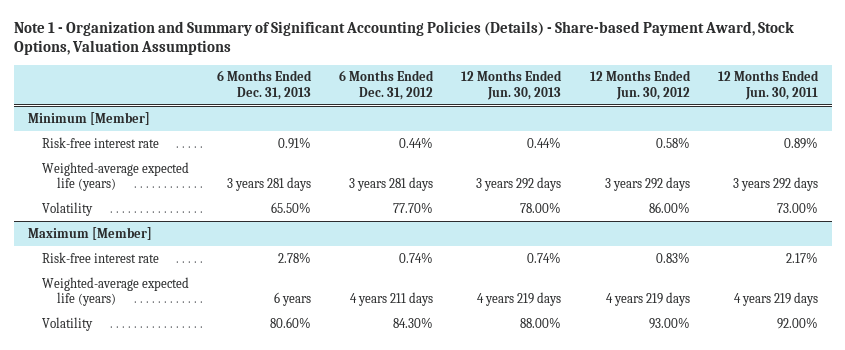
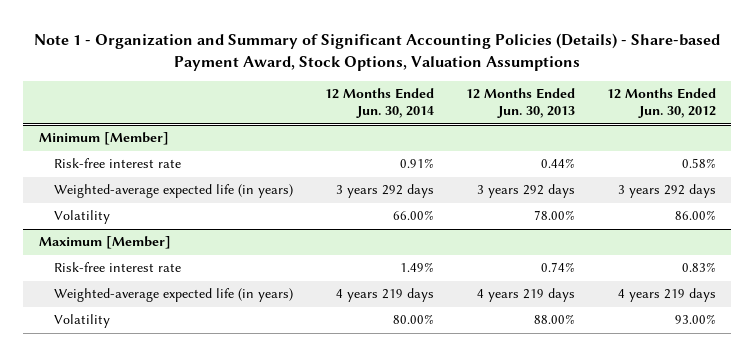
- | 6 Months Ended Dec. 31, 2013 | 6 Months Ended Dec. 31, 2012 | 12 Months Ended Jun. 30, 2013 | 12 Months Ended Jun. 30, 2012 | 12 Months Ended Jun. 30, 2011
+ | 12 Months Ended Jun. 30, 2014 | 12 Months Ended Jun. 30, 2013 | 12 Months Ended Jun. 30, 2012
@ Minimum [Member]
- Weighted-average expected life (years) | 3 years 281 days | 3 years 281 days | 3 years 292 days | 3 years 292 days | 3 years 292 days
+ Weighted-average expected life (in years) | 3 years 292 days | 3 years 292 days | 3 years 292 days
@ Maximum [Member]
- Weighted-average expected life (years) | 6 years | 4 years 211 days | 4 years 219 days | 4 years 219 days | 4 years 219 days
+ Weighted-average expected life (in years) | 4 years 219 days | 4 years 219 days | 4 years 219 days

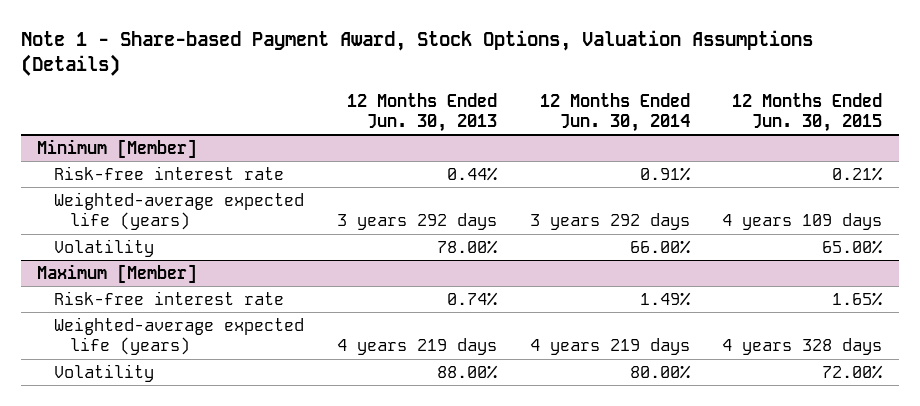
- Note 1 - Organization and Summary of Significant Accounting Policies (Details) - Share-based Payment Award, Stock Options, Valuation Assumptions
+ Note 1 - Share-based Payment Award, Stock Options, Valuation Assumptions (Details)
- | 12 Months Ended Jun. 30, 2014 | 12 Months Ended Jun. 30, 2013 | 12 Months Ended Jun. 30, 2012
+ | 12 Months Ended Jun. 30, 2013 | 12 Months Ended Jun. 30, 2014 | 12 Months Ended Jun. 30, 2015
@ Minimum [Member]
- Weighted-average expected life (in years) | 3 years 292 days | 3 years 292 days | 3 years 292 days
+ Weighted-average expected life (years) | 3 years 292 days | 3 years 292 days | 4 years 109 days
@ Maximum [Member]
- Weighted-average expected life (in years) | 4 years 219 days | 4 years 219 days | 4 years 219 days
+ Weighted-average expected life (years) | 4 years 219 days | 4 years 219 days | 4 years 328 days

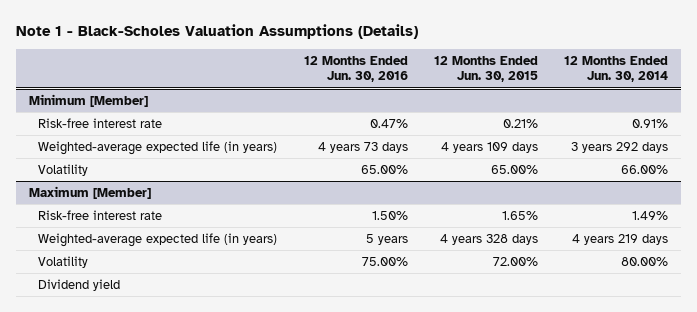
- Note 1 - Share-based Payment Award, Stock Options, Valuation Assumptions (Details)
+ Note 1 - Black-Scholes Valuation Assumptions (Details)
- | 12 Months Ended Jun. 30, 2013 | 12 Months Ended Jun. 30, 2014 | 12 Months Ended Jun. 30, 2015
+ | 12 Months Ended Jun. 30, 2016 | 12 Months Ended Jun. 30, 2015 | 12 Months Ended Jun. 30, 2014
@ Minimum [Member]
- Weighted-average expected life (years) | 3 years 292 days | 3 years 292 days | 4 years 109 days
+ Weighted-average expected life (in years) | 4 years 73 days | 4 years 109 days | 3 years 292 days
@ Maximum [Member]
- Weighted-average expected life (years) | 4 years 219 days | 4 years 219 days | 4 years 328 days
+ Weighted-average expected life (in years) | 5 years | 4 years 328 days | 4 years 219 days
+ Dividend yield

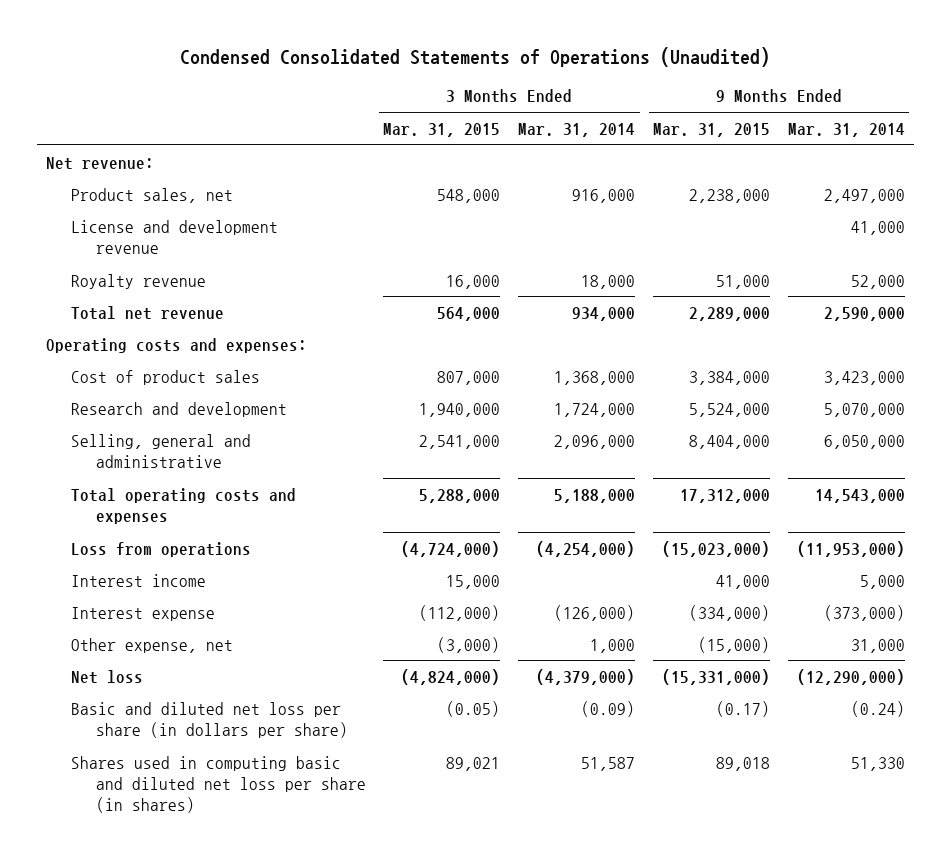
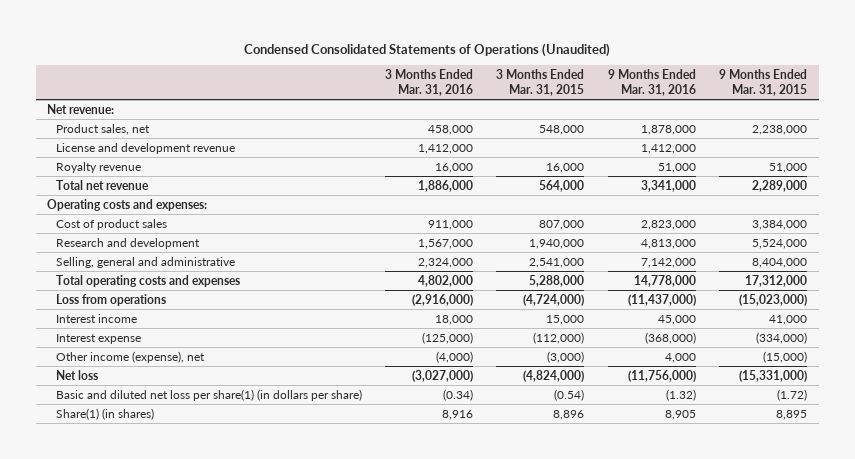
- | 3 Months Ended Mar. 31, 2015 | 3 Months Ended Mar. 31, 2014 | 9 Months Ended Mar. 31, 2015 | 9 Months Ended Mar. 31, 2014
+ | 3 Months Ended Mar. 31, 2016 | 3 Months Ended Mar. 31, 2015 | 9 Months Ended Mar. 31, 2016 | 9 Months Ended Mar. 31, 2015
- Other expense, net | (3,000) | 1,000 | (15,000) | 31,000
+ Other income (expense), net | (4,000) | (3,000) | 4,000 | (15,000)
- Basic and diluted net loss per share (in dollars per share) | (0.05) | (0.09) | (0.17) | (0.24)
- Shares used in computing basic and diluted net loss per share (in shares) | 89,021 | 51,587 | 89,018 | 51,330
+ Basic and diluted net loss per share(1) (in dollars per share) | (0.34) | (0.54) | (1.32) | (1.72)
+ Share(1) (in shares) | 8,916 | 8,896 | 8,905 | 8,895

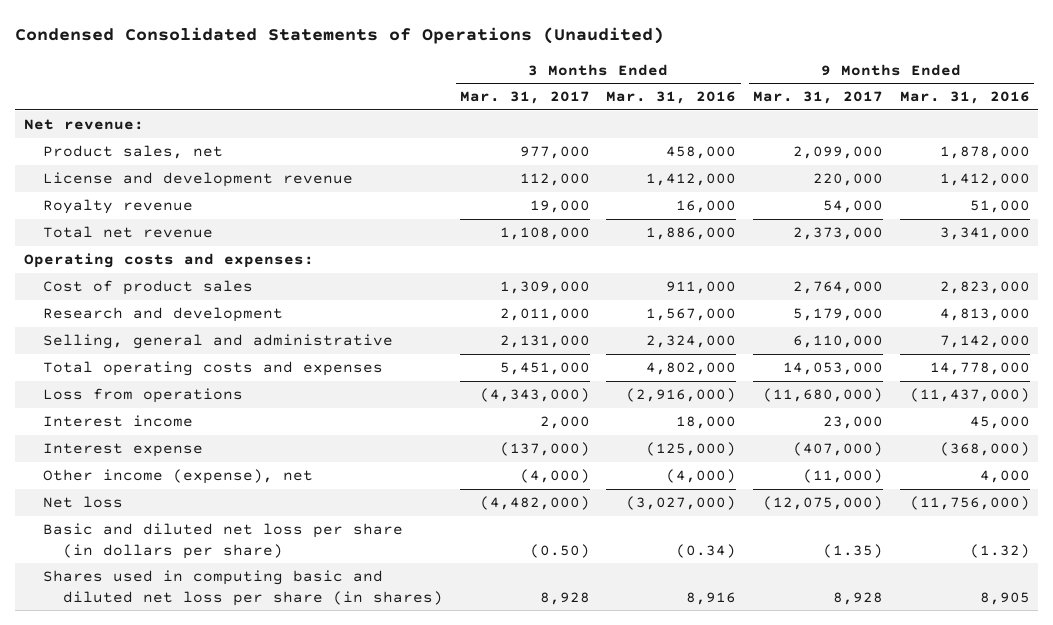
- | 3 Months Ended Mar. 31, 2016 | 3 Months Ended Mar. 31, 2015 | 9 Months Ended Mar. 31, 2016 | 9 Months Ended Mar. 31, 2015
+ | 3 Months Ended Mar. 31, 2017 | 3 Months Ended Mar. 31, 2016 | 9 Months Ended Mar. 31, 2017 | 9 Months Ended Mar. 31, 2016
- Basic and diluted net loss per share(1) (in dollars per share) | (0.34) | (0.54) | (1.32) | (1.72)
- Share(1) (in shares) | 8,916 | 8,896 | 8,905 | 8,895
+ Basic and diluted net loss per share (in dollars per share) | (0.50) | (0.34) | (1.35) | (1.32)
+ Shares used in computing basic and diluted net loss per share (in shares) | 8,928 | 8,916 | 8,928 | 8,905

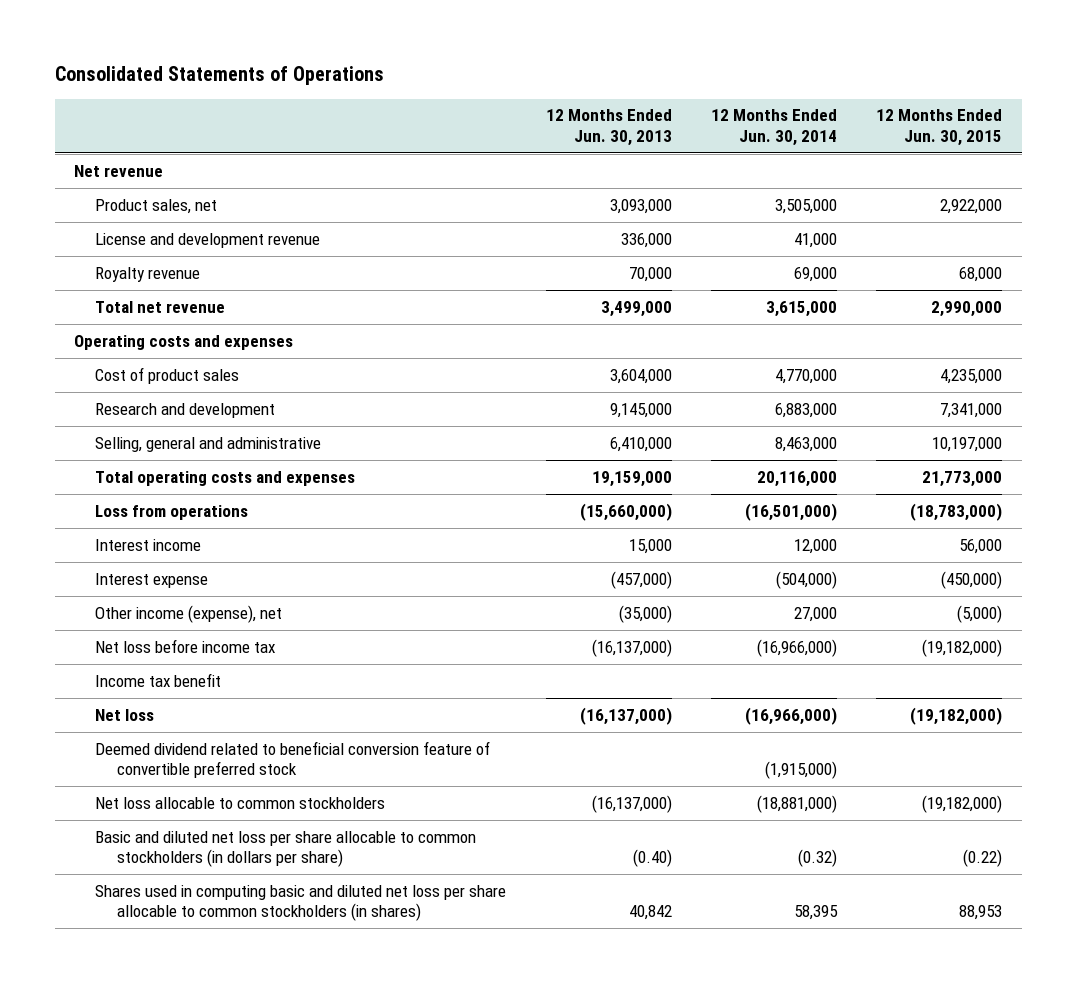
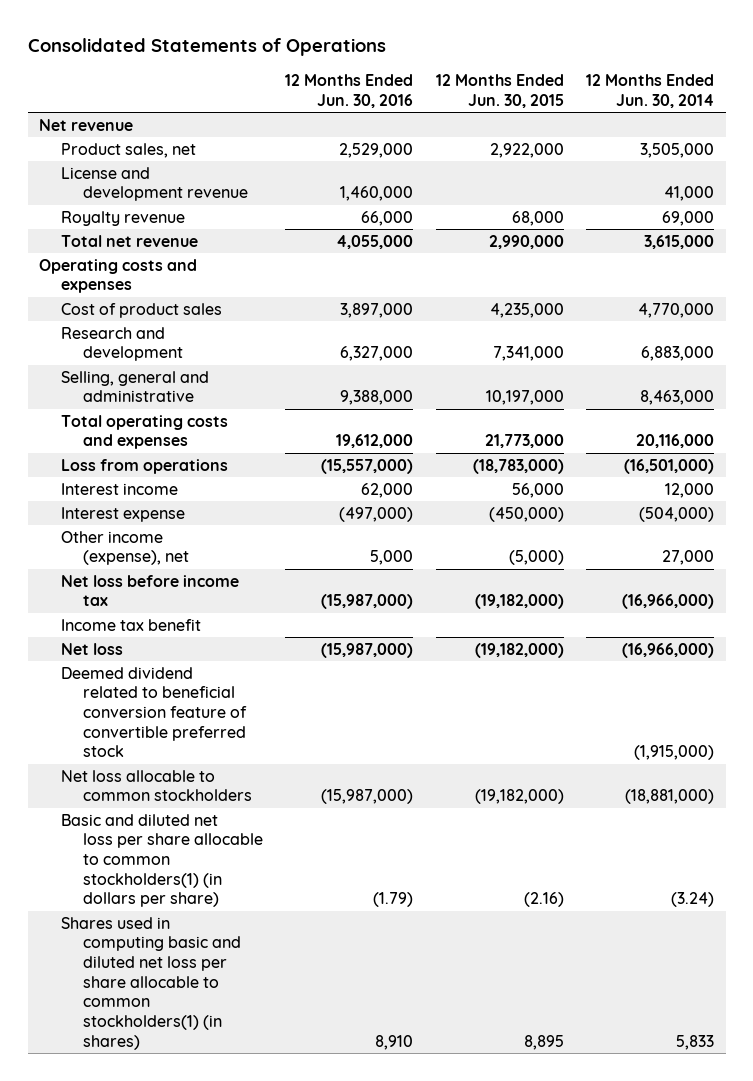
- | 12 Months Ended Jun. 30, 2013 | 12 Months Ended Jun. 30, 2014 | 12 Months Ended Jun. 30, 2015
+ | 12 Months Ended Jun. 30, 2016 | 12 Months Ended Jun. 30, 2015 | 12 Months Ended Jun. 30, 2014
- Basic and diluted net loss per share allocable to common stockholders (in dollars per share) | (0.40) | (0.32) | (0.22)
- Shares used in computing basic and diluted net loss per share allocable to common stockholders (in shares) | 40,842 | 58,395 | 88,953
+ Basic and diluted net loss per share allocable to common stockholders(1) (in dollars per share) | (1.79) | (2.16) | (3.24)
+ Shares used in computing basic and diluted net loss per share allocable to common stockholders(1) (in shares) | 8,910 | 8,895 | 5,833

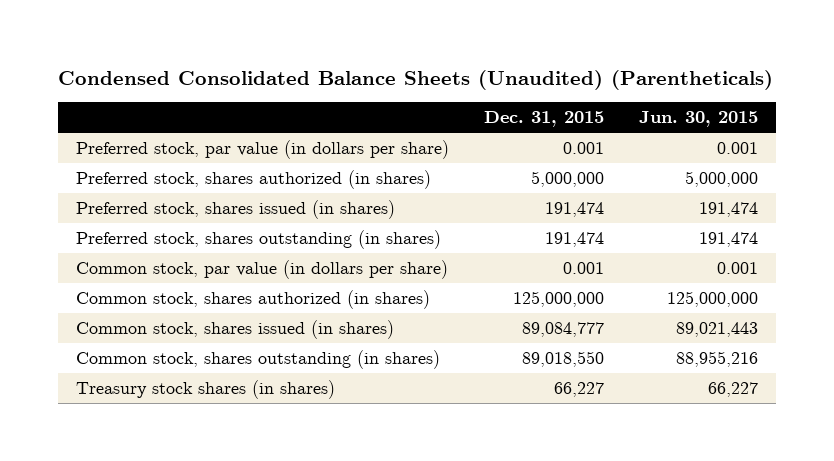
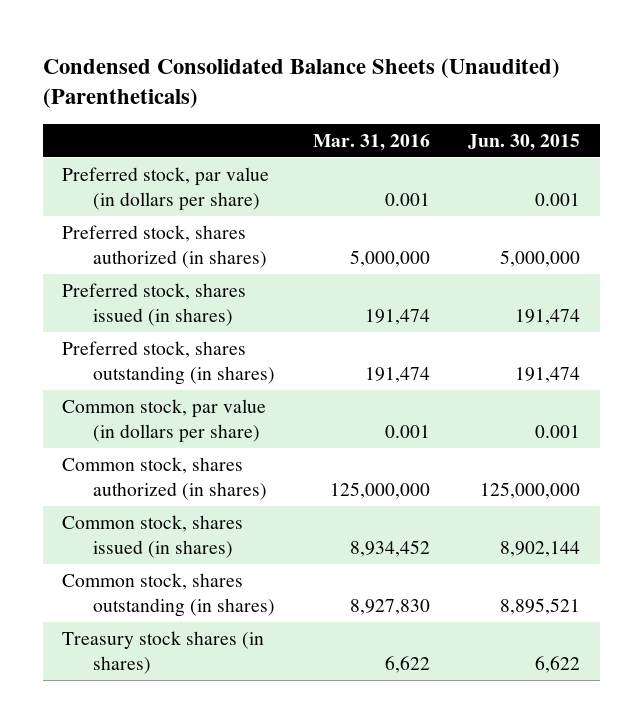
- | Dec. 31, 2015 | Jun. 30, 2015
+ | Mar. 31, 2016 | Jun. 30, 2015
- Common stock, shares issued (in shares) | 89,084,777 | 89,021,443
- Common stock, shares outstanding (in shares) | 89,018,550 | 88,955,216
- Treasury stock shares (in shares) | 66,227 | 66,227
+ Common stock, shares issued (in shares) | 8,934,452 | 8,902,144
+ Common stock, shares outstanding (in shares) | 8,927,830 | 8,895,521
+ Treasury stock shares (in shares) | 6,622 | 6,622

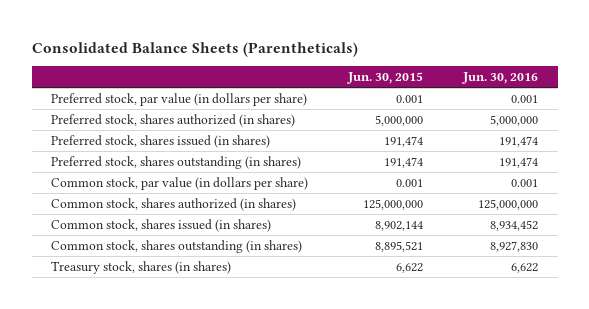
- Condensed Consolidated Balance Sheets (Unaudited) (Parentheticals)
+ Consolidated Balance Sheets (Parentheticals)
- | Mar. 31, 2016 | Jun. 30, 2015
+ | Jun. 30, 2015 | Jun. 30, 2016
- Treasury stock shares (in shares) | 6,622 | 6,622
+ Treasury stock, shares (in shares) | 6,622 | 6,622

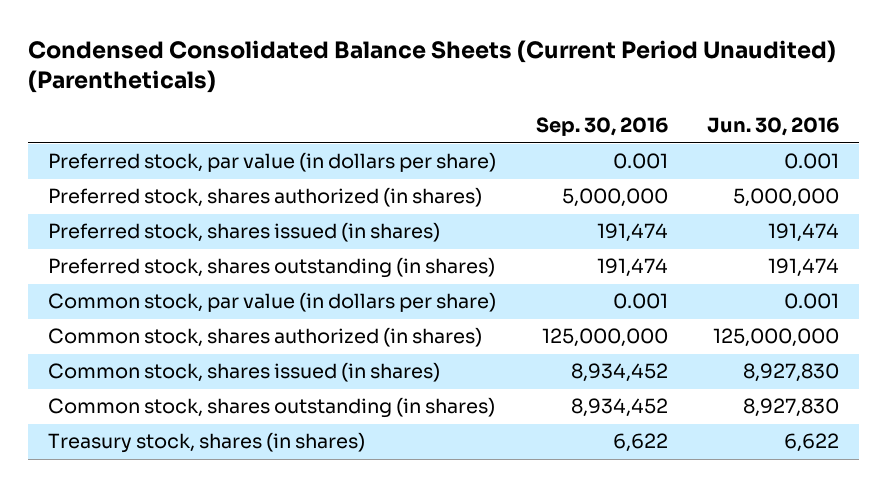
- Consolidated Balance Sheets (Parentheticals)
+ Condensed Consolidated Balance Sheets (Current Period Unaudited) (Parentheticals)
- | Jun. 30, 2015 | Jun. 30, 2016
+ | Sep. 30, 2016 | Jun. 30, 2016
- Common stock, shares issued (in shares) | 8,902,144 | 8,934,452
+ Common stock, shares issued (in shares) | 8,934,452 | 8,927,830

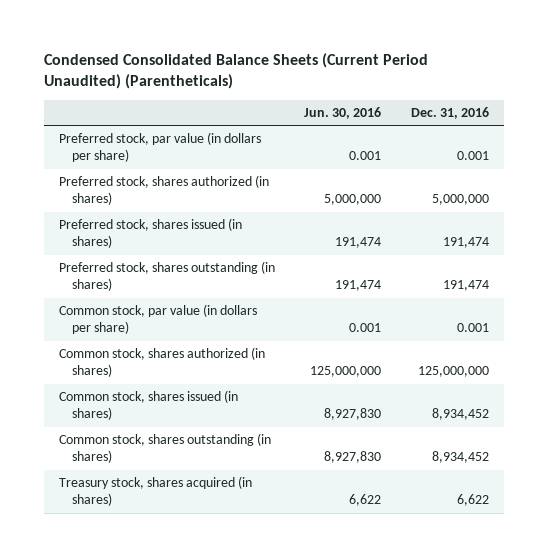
- | Sep. 30, 2016 | Jun. 30, 2016
+ | Jun. 30, 2016 | Dec. 31, 2016
- Treasury stock, shares (in shares) | 6,622 | 6,622
+ Treasury stock, shares acquired (in shares) | 6,622 | 6,622

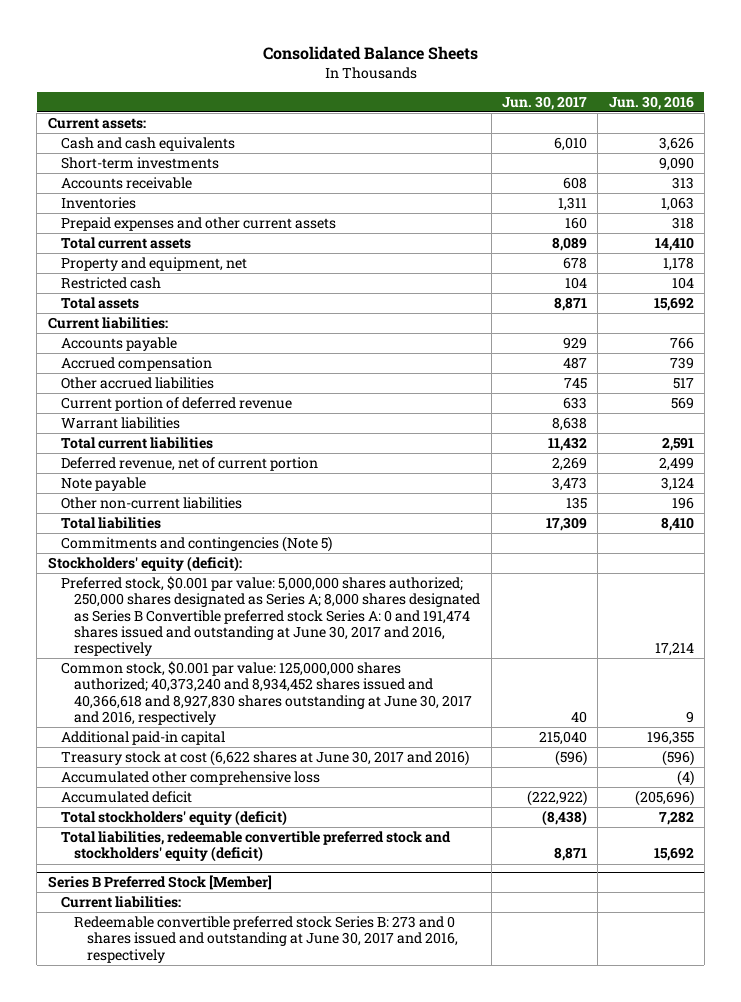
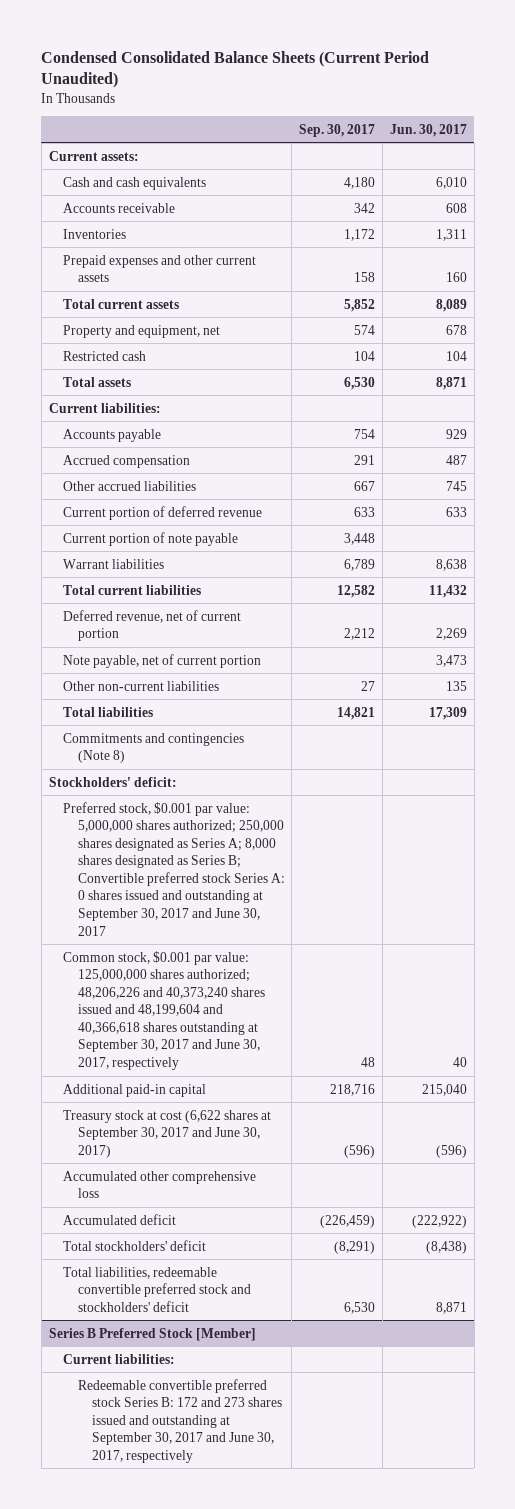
- Consolidated Balance Sheets
+ Condensed Consolidated Balance Sheets (Current Period Unaudited)
- | Jun. 30, 2017 | Jun. 30, 2016
+ | Sep. 30, 2017 | Jun. 30, 2017
- Short-term investments | | 9,090
+ Current portion of note payable | 3,448 |
- Note payable | 3,473 | 3,124
+ Note payable, net of current portion | | 3,473
- Commitments and contingencies (Note 5)
- Stockholders' equity (deficit):
- Preferred stock, $0.001 par value: 5,000,000 shares authorized; 250,000 shares designated as Series A; 8,000 shares designated as Series B Convertible preferred stock Series A: 0 and 191,474 shares issued and outstanding at June 30, 2017 and 2016, respectively | | 17,214
- Common stock, $0.001 par value: 125,000,000 shares authorized; 40,373,240 and 8,934,452 shares issued and 40,366,618 and 8,927,830 shares outstanding at June 30, 2017 and 2016, respectively | 40 | 9
+ Commitments and contingencies (Note 8)
+ Stockholders' deficit:
+ Preferred stock, $0.001 par value: 5,000,000 shares authorized; 250,000 shares designated as Series A; 8,000 shares designated as Series B; Convertible preferred stock Series A: 0 shares issued and outstanding at September 30, 2017 and June 30, 2017
+ Common stock, $0.001 par value: 125,000,000 shares authorized; 48,206,226 and 40,373,240 shares issued and 48,199,604 and 40,366,618 shares outstanding at September 30, 2017 and June 30, 2017, respectively | 48 | 40
- Treasury stock at cost (6,622 shares at June 30, 2017 and 2016) | (596) | (596)
+ Treasury stock at cost (6,622 shares at September 30, 2017 and June 30, 2017) | (596) | (596)
- Total stockholders' equity (deficit) | (8,438) | 7,282
- Total liabilities, redeemable convertible preferred stock and stockholders' equity (deficit) | 8,871 | 15,692
+ Total stockholders' deficit | (8,291) | (8,438)
+ Total liabilities, redeemable convertible preferred stock and stockholders' deficit | 6,530 | 8,871
@ Series B Preferred Stock [Member]
- Redeemable convertible preferred stock Series B: 273 and 0 shares issued and outstanding at June 30, 2017 and 2016, respectively
+ Redeemable convertible preferred stock Series B: 172 and 273 shares issued and outstanding at September 30, 2017 and June 30, 2017, respectively

